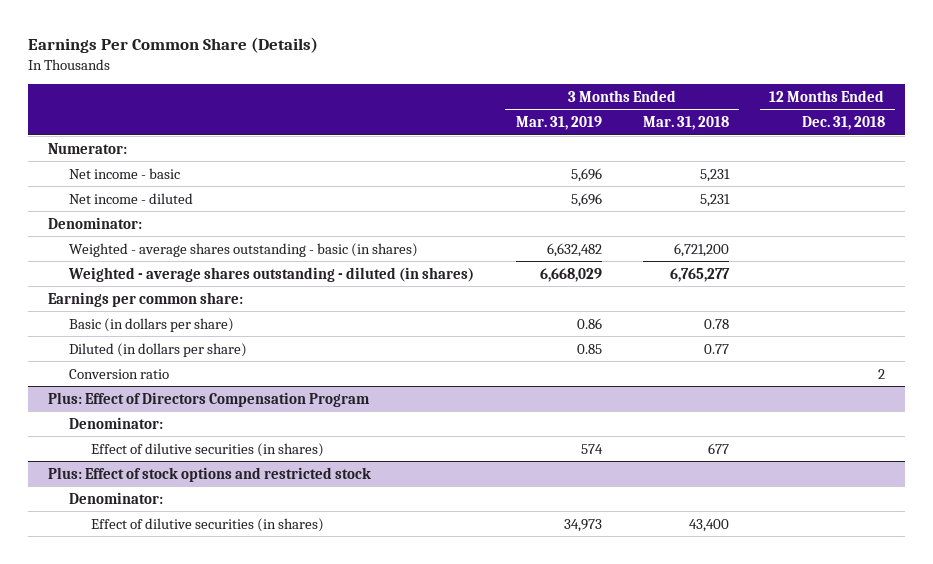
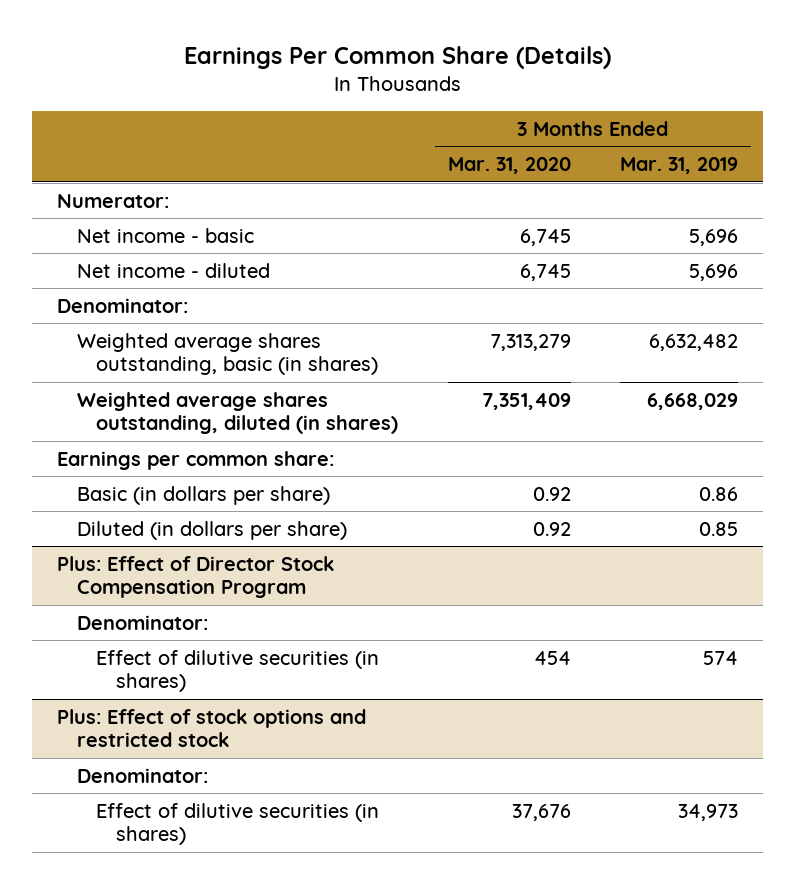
- | 3 Months Ended Mar. 31, 2019 | 3 Months Ended Mar. 31, 2018 | 12 Months Ended Dec. 31, 2018
+ | 3 Months Ended Mar. 31, 2020 | 3 Months Ended Mar. 31, 2019
- Weighted - average shares outstanding - basic (in shares) | 6,632,482 | 6,721,200 |
- Weighted - average shares outstanding - diluted (in shares) | 6,668,029 | 6,765,277 |
+ Weighted average shares outstanding, basic (in shares) | 7,313,279 | 6,632,482
+ Weighted average shares outstanding, diluted (in shares) | 7,351,409 | 6,668,029
- Conversion ratio | | | 2
- Plus: Effect of Directors Compensation Program
+ Plus: Effect of Director Stock Compensation Program

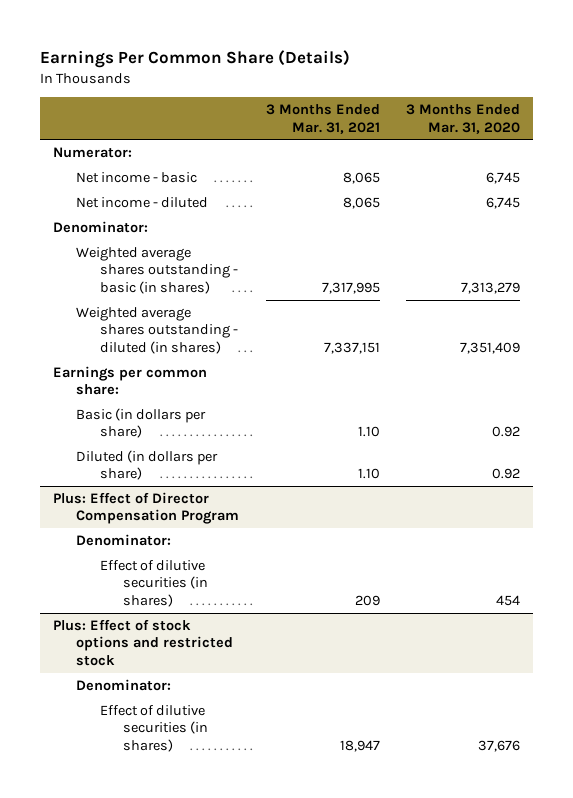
- | 3 Months Ended Mar. 31, 2020 | 3 Months Ended Mar. 31, 2019
+ | 3 Months Ended Mar. 31, 2021 | 3 Months Ended Mar. 31, 2020
- Weighted average shares outstanding, basic (in shares) | 7,313,279 | 6,632,482
- Weighted average shares outstanding, diluted (in shares) | 7,351,409 | 6,668,029
+ Weighted average shares outstanding - basic (in shares) | 7,317,995 | 7,313,279
+ Weighted average shares outstanding - diluted (in shares) | 7,337,151 | 7,351,409
- Plus: Effect of Director Stock Compensation Program
+ Plus: Effect of Director Compensation Program

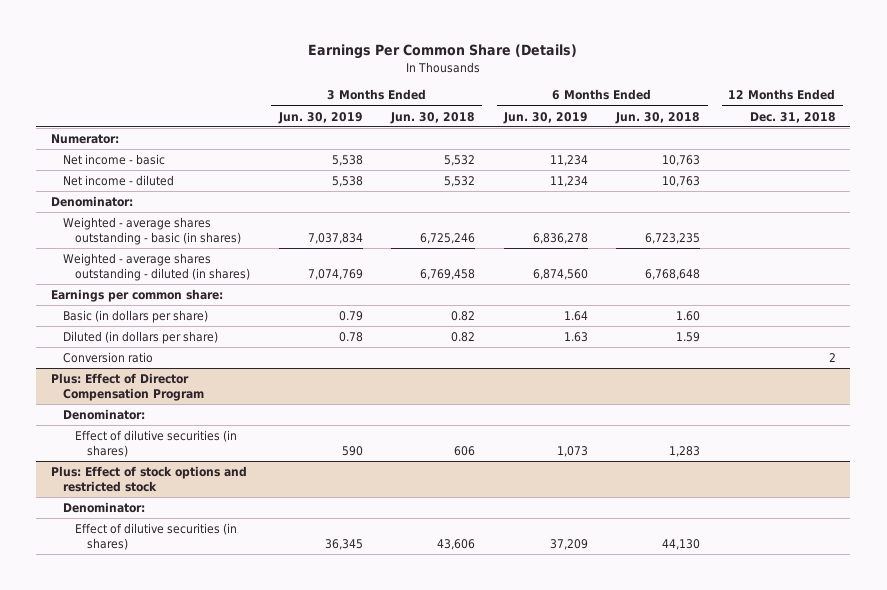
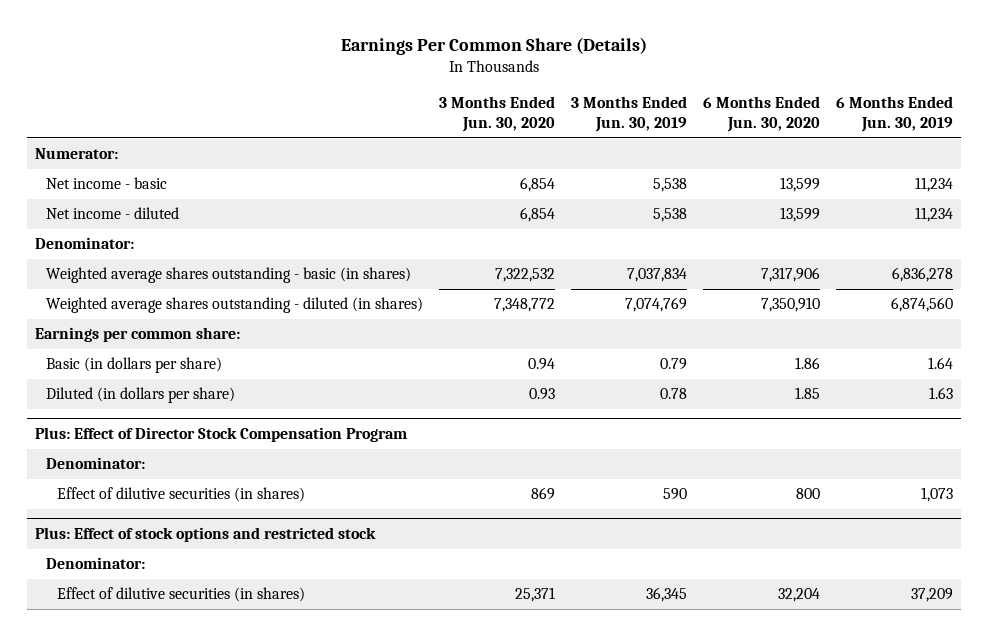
- | 3 Months Ended Jun. 30, 2019 | 3 Months Ended Jun. 30, 2018 | 6 Months Ended Jun. 30, 2019 | 6 Months Ended Jun. 30, 2018 | 12 Months Ended Dec. 31, 2018
+ | 3 Months Ended Jun. 30, 2020 | 3 Months Ended Jun. 30, 2019 | 6 Months Ended Jun. 30, 2020 | 6 Months Ended Jun. 30, 2019
- Weighted - average shares outstanding - basic (in shares) | 7,037,834 | 6,725,246 | 6,836,278 | 6,723,235 |
- Weighted - average shares outstanding - diluted (in shares) | 7,074,769 | 6,769,458 | 6,874,560 | 6,768,648 |
+ Weighted average shares outstanding - basic (in shares) | 7,322,532 | 7,037,834 | 7,317,906 | 6,836,278
+ Weighted average shares outstanding - diluted (in shares) | 7,348,772 | 7,074,769 | 7,350,910 | 6,874,560
- Conversion ratio | | | | | 2
- Plus: Effect of Director Compensation Program
+ Plus: Effect of Director Stock Compensation Program

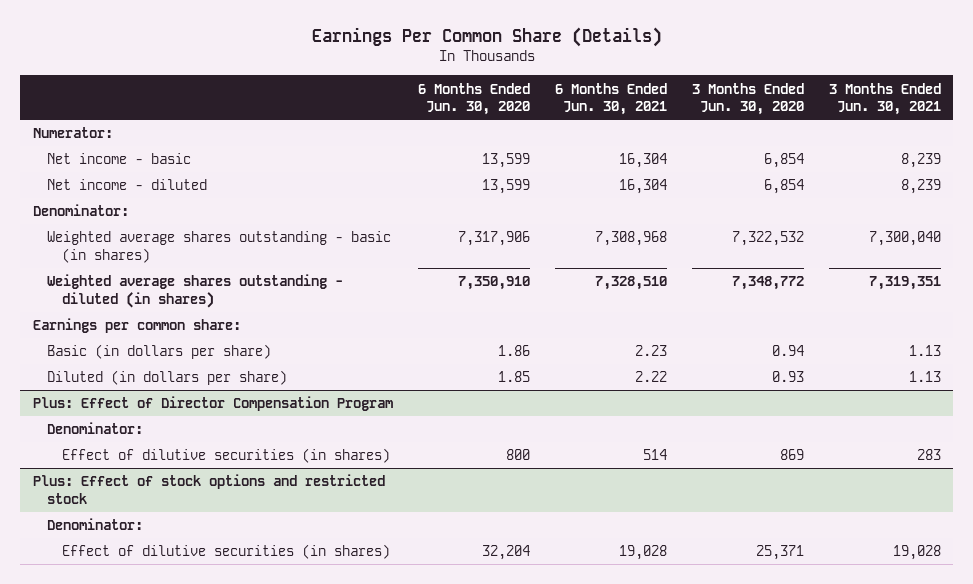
- | 3 Months Ended Jun. 30, 2020 | 3 Months Ended Jun. 30, 2019 | 6 Months Ended Jun. 30, 2020 | 6 Months Ended Jun. 30, 2019
+ | 6 Months Ended Jun. 30, 2020 | 6 Months Ended Jun. 30, 2021 | 3 Months Ended Jun. 30, 2020 | 3 Months Ended Jun. 30, 2021
- Plus: Effect of Director Stock Compensation Program
+ Plus: Effect of Director Compensation Program

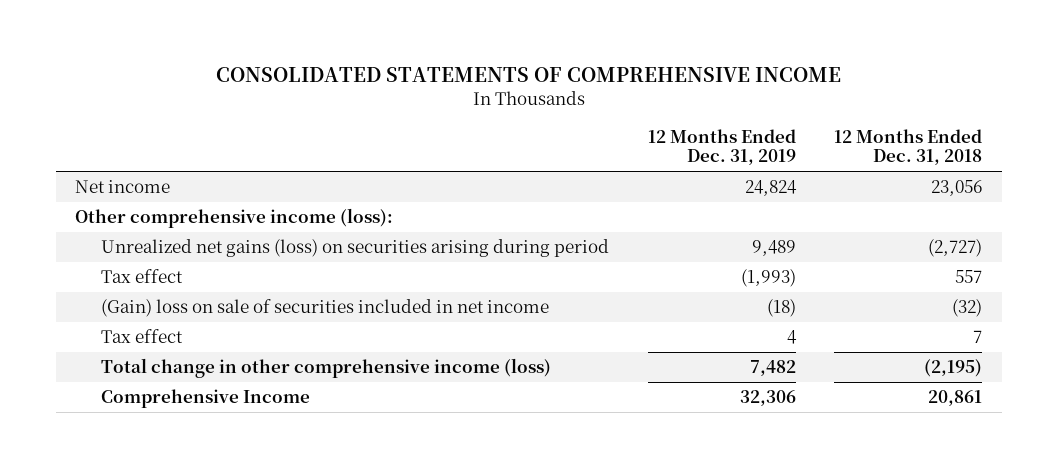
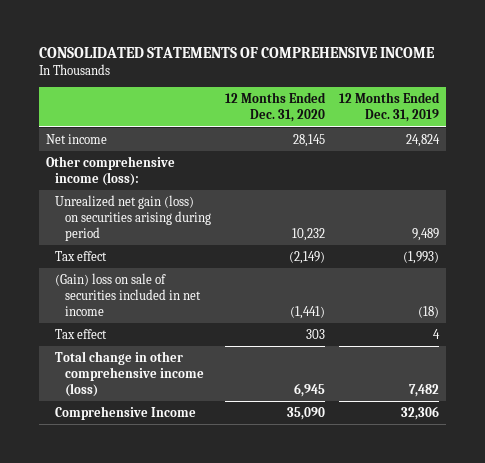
- | 12 Months Ended Dec. 31, 2019 | 12 Months Ended Dec. 31, 2018
+ | 12 Months Ended Dec. 31, 2020 | 12 Months Ended Dec. 31, 2019
- Unrealized net gains (loss) on securities arising during period | 9,489 | (2,727)
+ Unrealized net gain (loss) on securities arising during period | 10,232 | 9,489

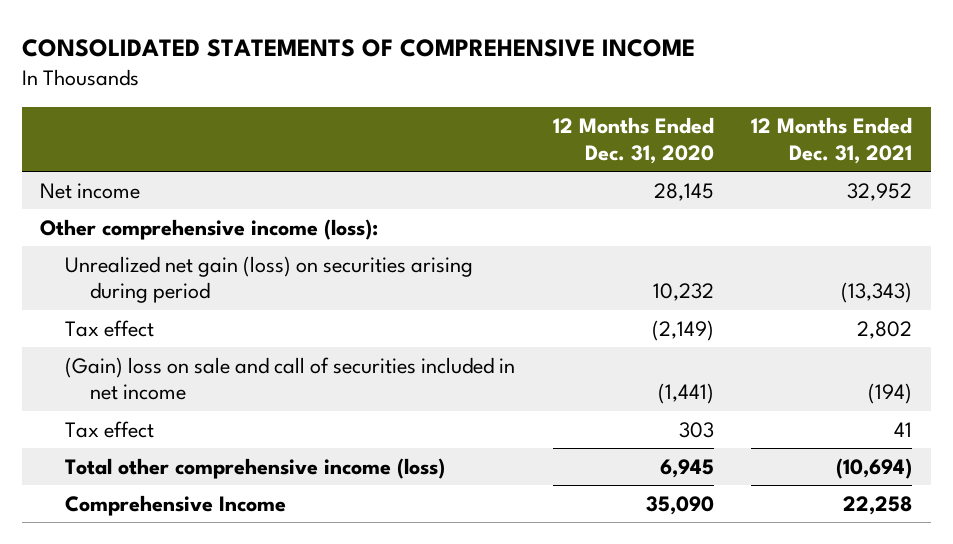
- | 12 Months Ended Dec. 31, 2020 | 12 Months Ended Dec. 31, 2019
+ | 12 Months Ended Dec. 31, 2020 | 12 Months Ended Dec. 31, 2021
- (Gain) loss on sale of securities included in net income | (1,441) | (18)
+ (Gain) loss on sale and call of securities included in net income | (1,441) | (194)
- Total change in other comprehensive income (loss) | 6,945 | 7,482
+ Total other comprehensive income (loss) | 6,945 | (10,694)

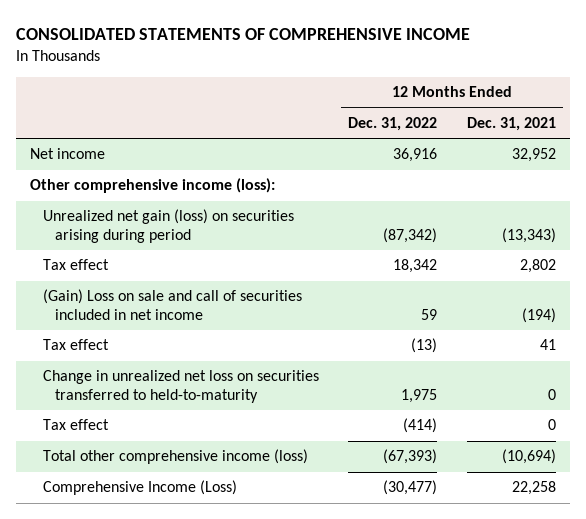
- | 12 Months Ended Dec. 31, 2020 | 12 Months Ended Dec. 31, 2021
+ | 12 Months Ended Dec. 31, 2022 | 12 Months Ended Dec. 31, 2021
- (Gain) loss on sale and call of securities included in net income | (1,441) | (194)
+ (Gain) Loss on sale and call of securities included in net income | 59 | (194)
+ Change in unrealized net loss on securities transferred to held-to-maturity | 1,975 | 0
+ Tax effect | (414) | 0
- Comprehensive Income | 35,090 | 22,258
+ Comprehensive Income (Loss) | (30,477) | 22,258

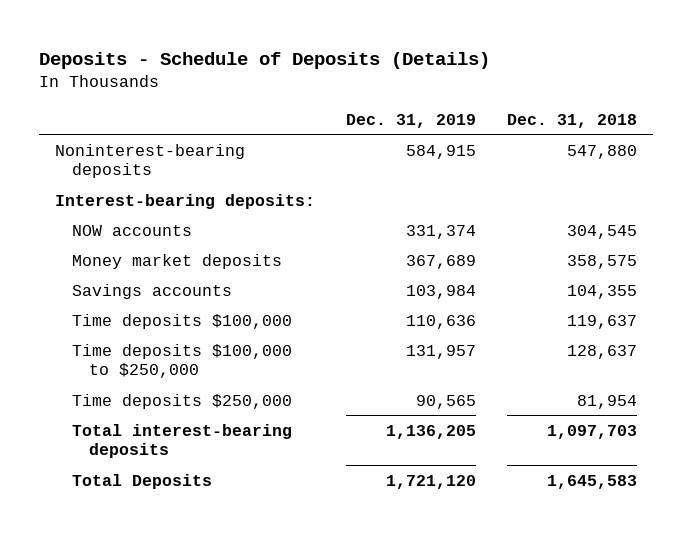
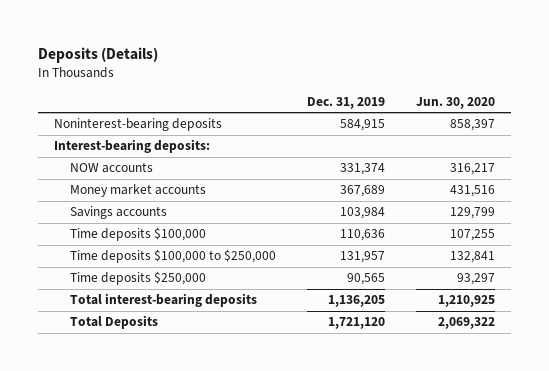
- Deposits - Schedule of Deposits (Details)
+ Deposits (Details)
- | Dec. 31, 2019 | Dec. 31, 2018
+ | Dec. 31, 2019 | Jun. 30, 2020
- Money market deposits | 367,689 | 358,575
+ Money market accounts | 367,689 | 431,516

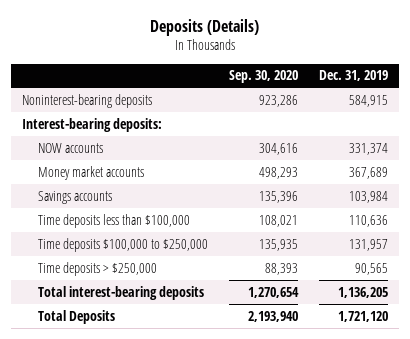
- | Dec. 31, 2019 | Jun. 30, 2020
+ | Sep. 30, 2020 | Dec. 31, 2019
- Time deposits $100,000 | 110,636 | 107,255
+ Time deposits less than $100,000 | 108,021 | 110,636
- Time deposits $250,000 | 90,565 | 93,297
+ Time deposits > $250,000 | 88,393 | 90,565

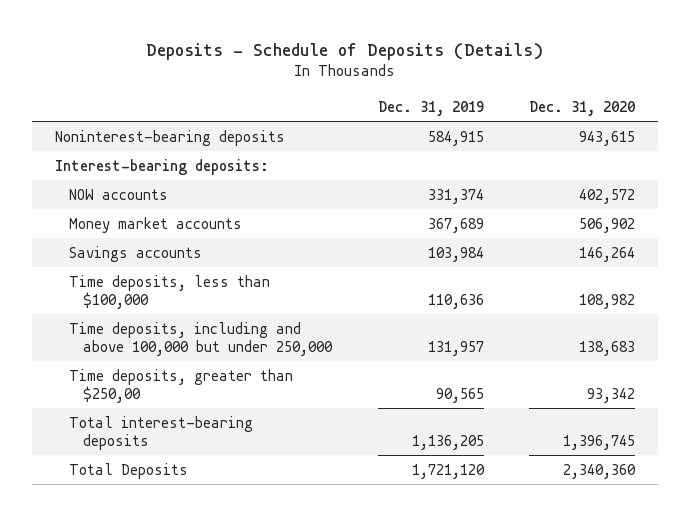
- Deposits (Details)
+ Deposits - Schedule of Deposits (Details)
- | Sep. 30, 2020 | Dec. 31, 2019
+ | Dec. 31, 2019 | Dec. 31, 2020
- Time deposits less than $100,000 | 108,021 | 110,636
- Time deposits $100,000 to $250,000 | 135,935 | 131,957
- Time deposits > $250,000 | 88,393 | 90,565
+ Time deposits, less than $100,000 | 110,636 | 108,982
+ Time deposits, including and above 100,000 but under 250,000 | 131,957 | 138,683
+ Time deposits, greater than $250,00 | 90,565 | 93,342

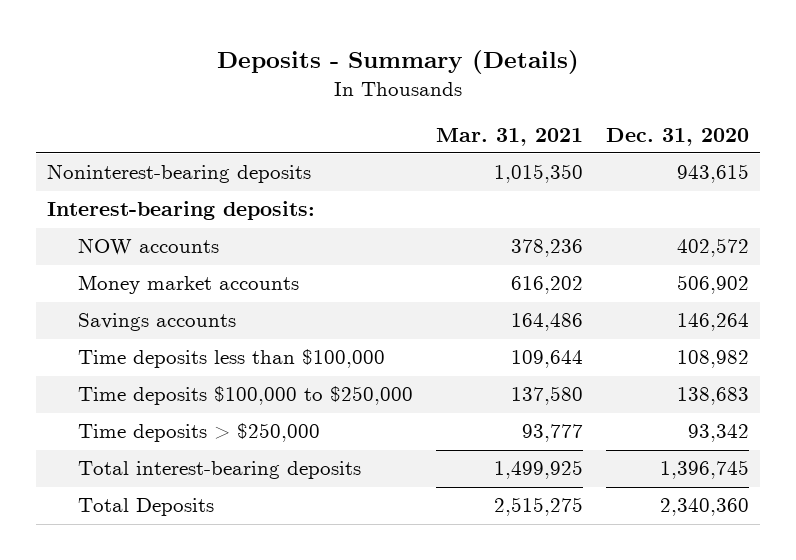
- Deposits - Schedule of Deposits (Details)
+ Deposits - Summary (Details)
- | Dec. 31, 2019 | Dec. 31, 2020
+ | Mar. 31, 2021 | Dec. 31, 2020
- Time deposits, less than $100,000 | 110,636 | 108,982
- Time deposits, including and above 100,000 but under 250,000 | 131,957 | 138,683
- Time deposits, greater than $250,00 | 90,565 | 93,342
+ Time deposits less than $100,000 | 109,644 | 108,982
+ Time deposits $100,000 to $250,000 | 137,580 | 138,683
+ Time deposits > $250,000 | 93,777 | 93,342

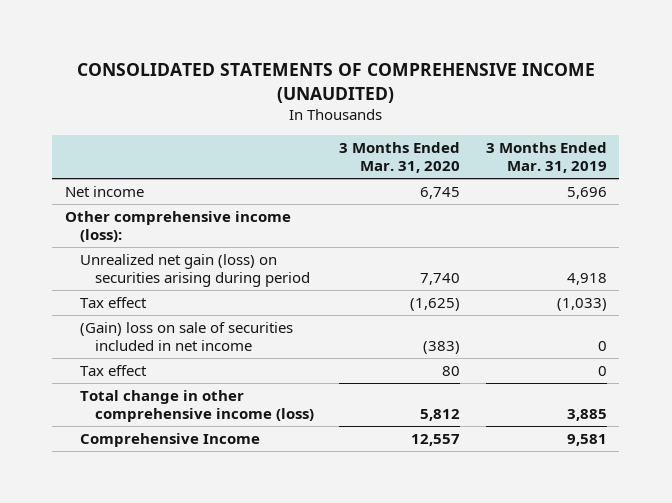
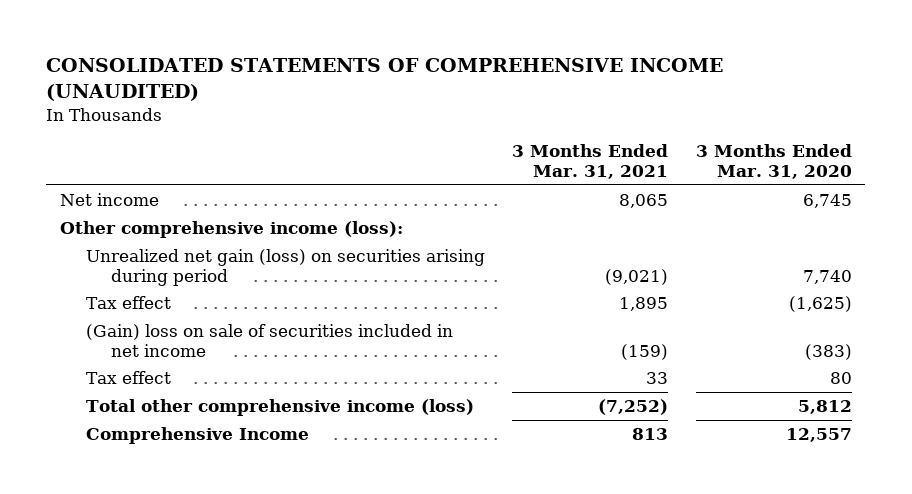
- | 3 Months Ended Mar. 31, 2020 | 3 Months Ended Mar. 31, 2019
+ | 3 Months Ended Mar. 31, 2021 | 3 Months Ended Mar. 31, 2020
- Total change in other comprehensive income (loss) | 5,812 | 3,885
+ Total other comprehensive income (loss) | (7,252) | 5,812

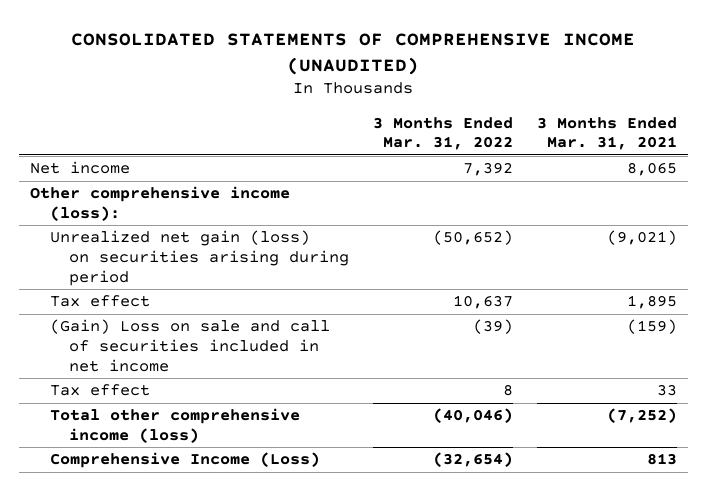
- | 3 Months Ended Mar. 31, 2021 | 3 Months Ended Mar. 31, 2020
+ | 3 Months Ended Mar. 31, 2022 | 3 Months Ended Mar. 31, 2021
- (Gain) loss on sale of securities included in net income | (159) | (383)
+ (Gain) Loss on sale and call of securities included in net income | (39) | (159)
- Comprehensive Income | 813 | 12,557
+ Comprehensive Income (Loss) | (32,654) | 813

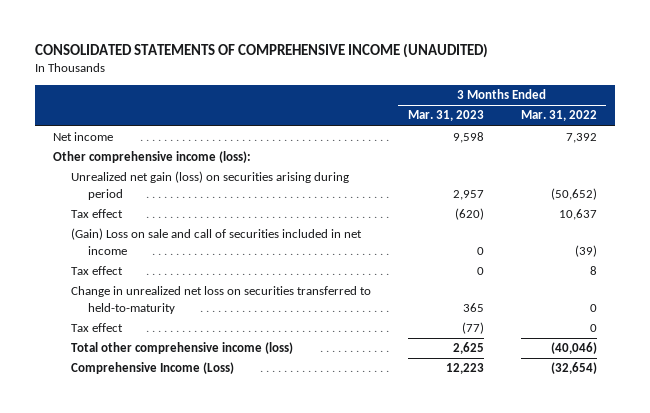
- | 3 Months Ended Mar. 31, 2022 | 3 Months Ended Mar. 31, 2021
+ | 3 Months Ended Mar. 31, 2023 | 3 Months Ended Mar. 31, 2022
+ Change in unrealized net loss on securities transferred to held-to-maturity | 365 | 0
+ Tax effect | (77) | 0

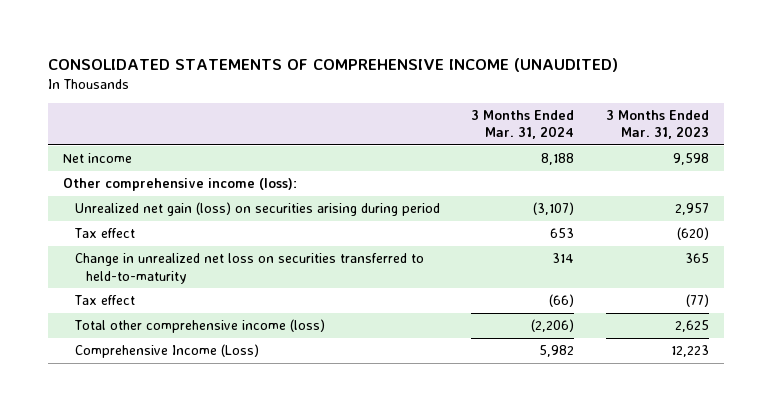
- | 3 Months Ended Mar. 31, 2023 | 3 Months Ended Mar. 31, 2022
+ | 3 Months Ended Mar. 31, 2024 | 3 Months Ended Mar. 31, 2023
- (Gain) Loss on sale and call of securities included in net income | 0 | (39)
- Tax effect | 0 | 8

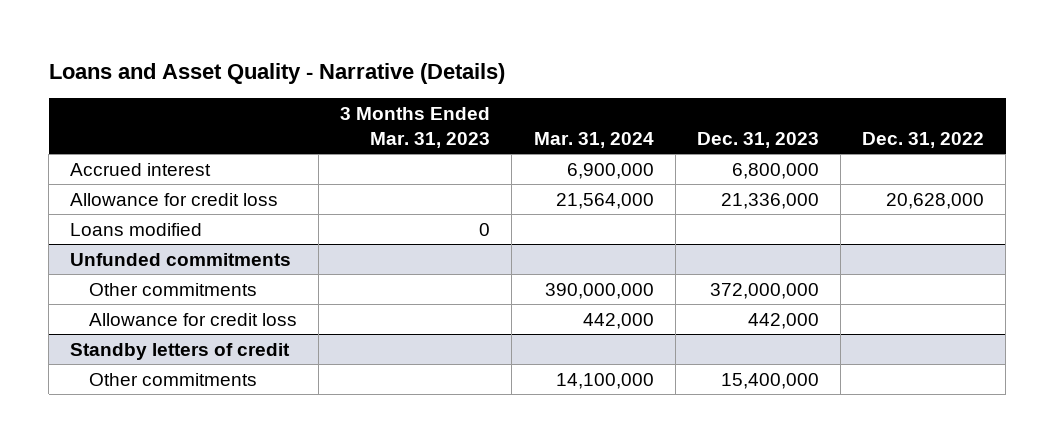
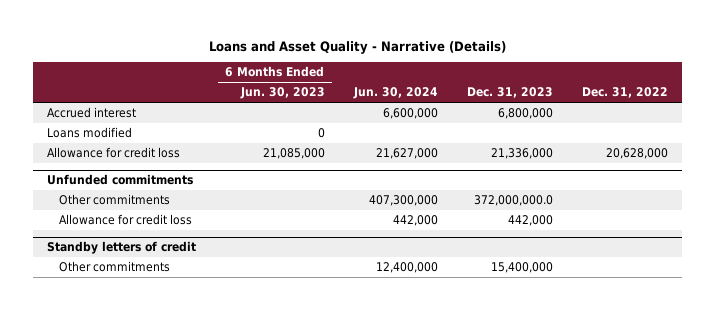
- | 3 Months Ended Mar. 31, 2023 | Mar. 31, 2024 | Dec. 31, 2023 | Dec. 31, 2022
+ | 6 Months Ended Jun. 30, 2023 | Jun. 30, 2024 | Dec. 31, 2023 | Dec. 31, 2022
moved down: Allowance for credit loss | 21,085,000 | 21,627,000 | 21,336,000 | 20,628,000
@ Unfunded commitments
- Other commitments | | 390,000,000 | 372,000,000 |
+ Other commitments | | 407,300,000 | 372,000,000.0 |

